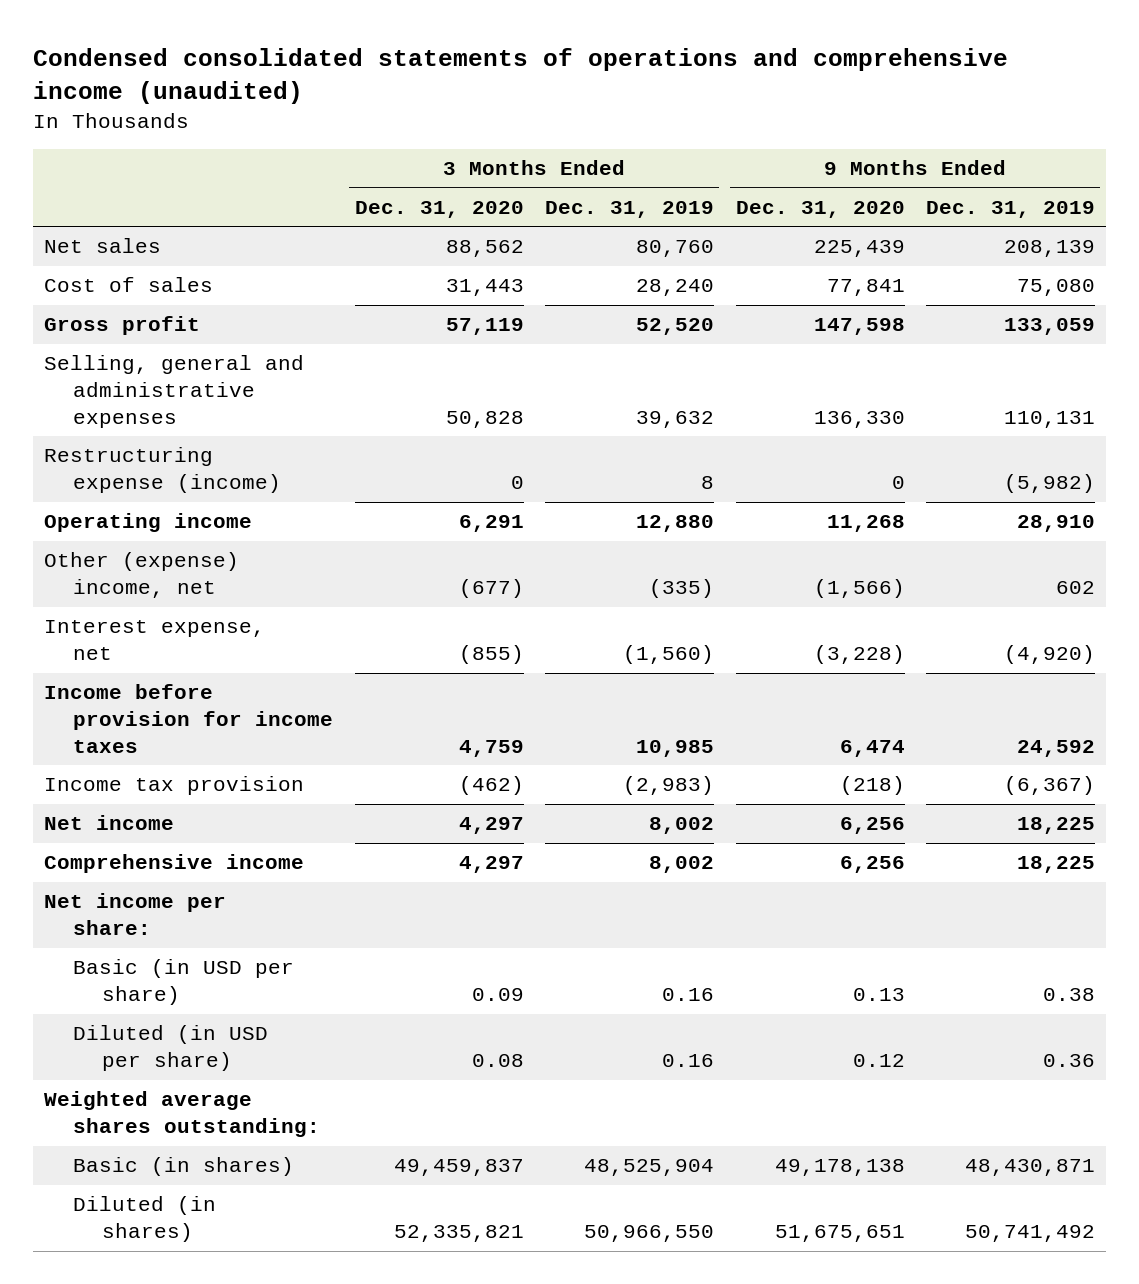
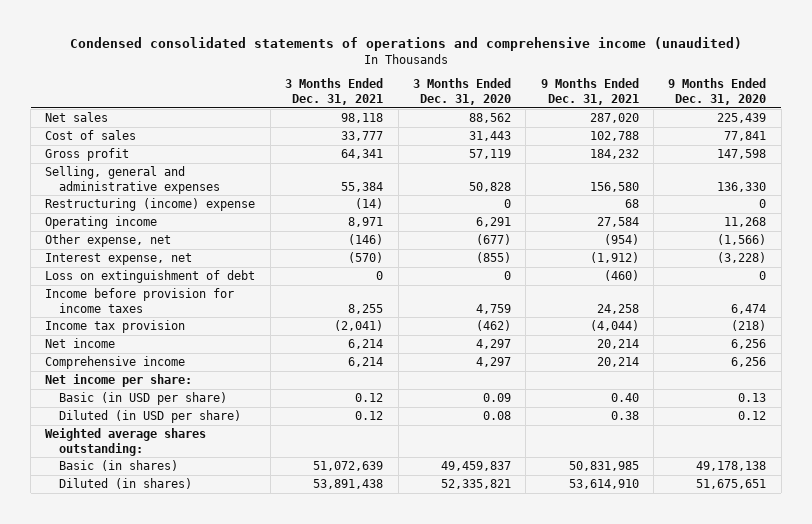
- | 3 Months Ended Dec. 31, 2020 | 3 Months Ended Dec. 31, 2019 | 9 Months Ended Dec. 31, 2020 | 9 Months Ended Dec. 31, 2019
+ | 3 Months Ended Dec. 31, 2021 | 3 Months Ended Dec. 31, 2020 | 9 Months Ended Dec. 31, 2021 | 9 Months Ended Dec. 31, 2020
- Restructuring expense (income) | 0 | 8 | 0 | (5,982)
+ Restructuring (income) expense | (14) | 0 | 68 | 0
- Other (expense) income, net | (677) | (335) | (1,566) | 602
+ Other expense, net | (146) | (677) | (954) | (1,566)
+ Loss on extinguishment of debt | 0 | 0 | (460) | 0

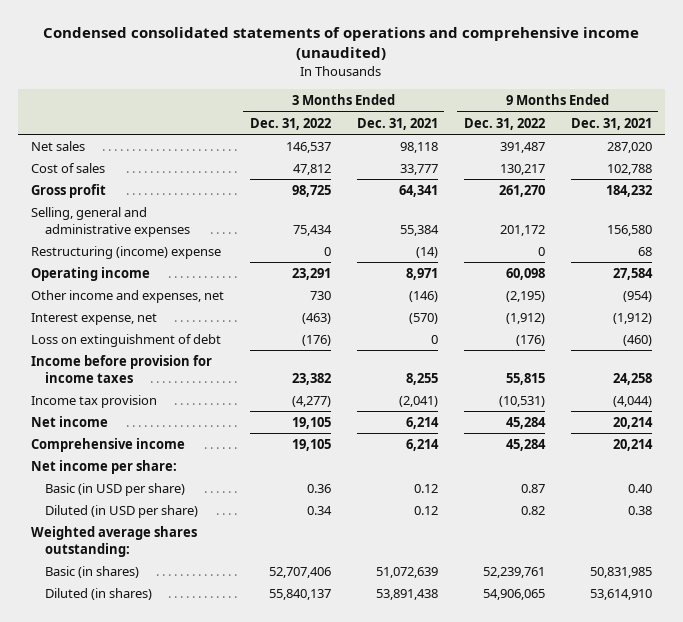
- | 3 Months Ended Dec. 31, 2021 | 3 Months Ended Dec. 31, 2020 | 9 Months Ended Dec. 31, 2021 | 9 Months Ended Dec. 31, 2020
+ | 3 Months Ended Dec. 31, 2022 | 3 Months Ended Dec. 31, 2021 | 9 Months Ended Dec. 31, 2022 | 9 Months Ended Dec. 31, 2021
- Other expense, net | (146) | (677) | (954) | (1,566)
+ Other income and expenses, net | 730 | (146) | (2,195) | (954)

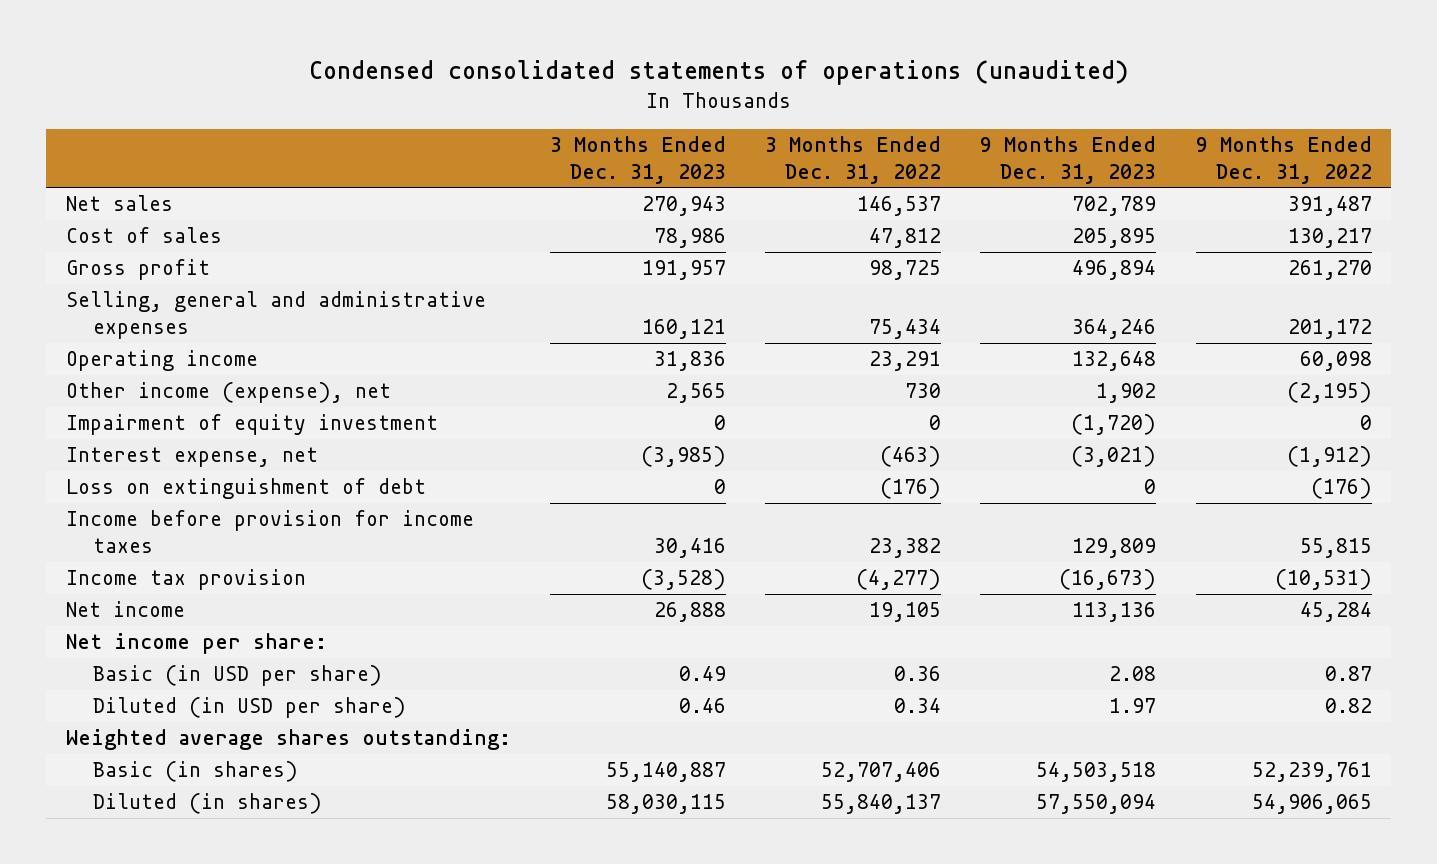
- Condensed consolidated statements of operations and comprehensive income (unaudited)
+ Condensed consolidated statements of operations (unaudited)
- | 3 Months Ended Dec. 31, 2022 | 3 Months Ended Dec. 31, 2021 | 9 Months Ended Dec. 31, 2022 | 9 Months Ended Dec. 31, 2021
+ | 3 Months Ended Dec. 31, 2023 | 3 Months Ended Dec. 31, 2022 | 9 Months Ended Dec. 31, 2023 | 9 Months Ended Dec. 31, 2022
- Restructuring (income) expense | 0 | (14) | 0 | 68
- Other income and expenses, net | 730 | (146) | (2,195) | (954)
+ Other income (expense), net | 2,565 | 730 | 1,902 | (2,195)
+ Impairment of equity investment | 0 | 0 | (1,720) | 0
- Comprehensive income | 19,105 | 6,214 | 45,284 | 20,214

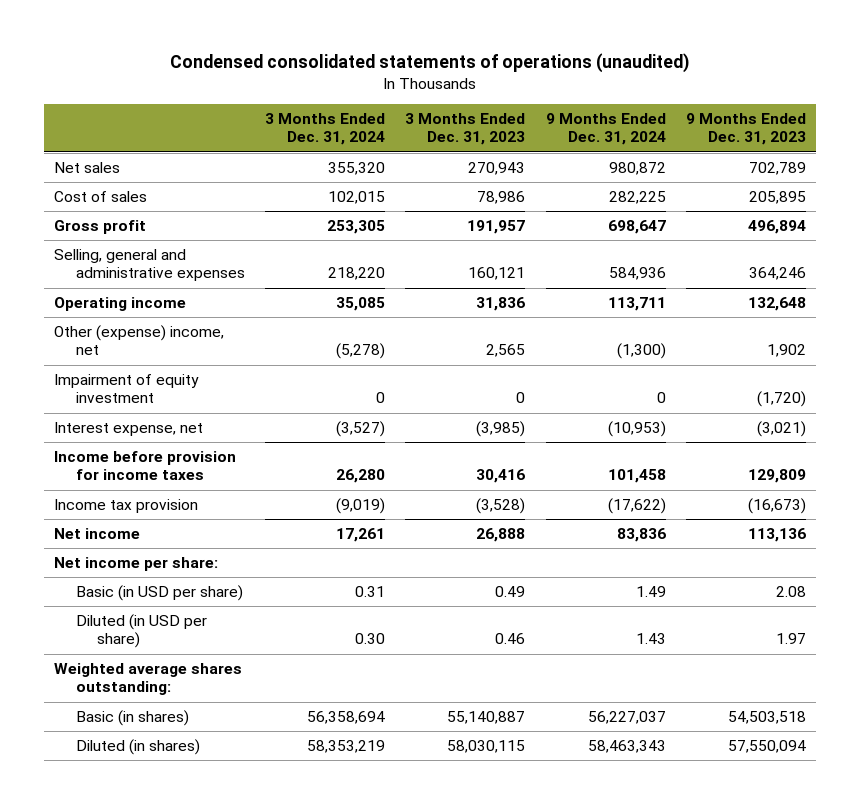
- | 3 Months Ended Dec. 31, 2023 | 3 Months Ended Dec. 31, 2022 | 9 Months Ended Dec. 31, 2023 | 9 Months Ended Dec. 31, 2022
+ | 3 Months Ended Dec. 31, 2024 | 3 Months Ended Dec. 31, 2023 | 9 Months Ended Dec. 31, 2024 | 9 Months Ended Dec. 31, 2023
- Other income (expense), net | 2,565 | 730 | 1,902 | (2,195)
+ Other (expense) income, net | (5,278) | 2,565 | (1,300) | 1,902
- Loss on extinguishment of debt | 0 | (176) | 0 | (176)

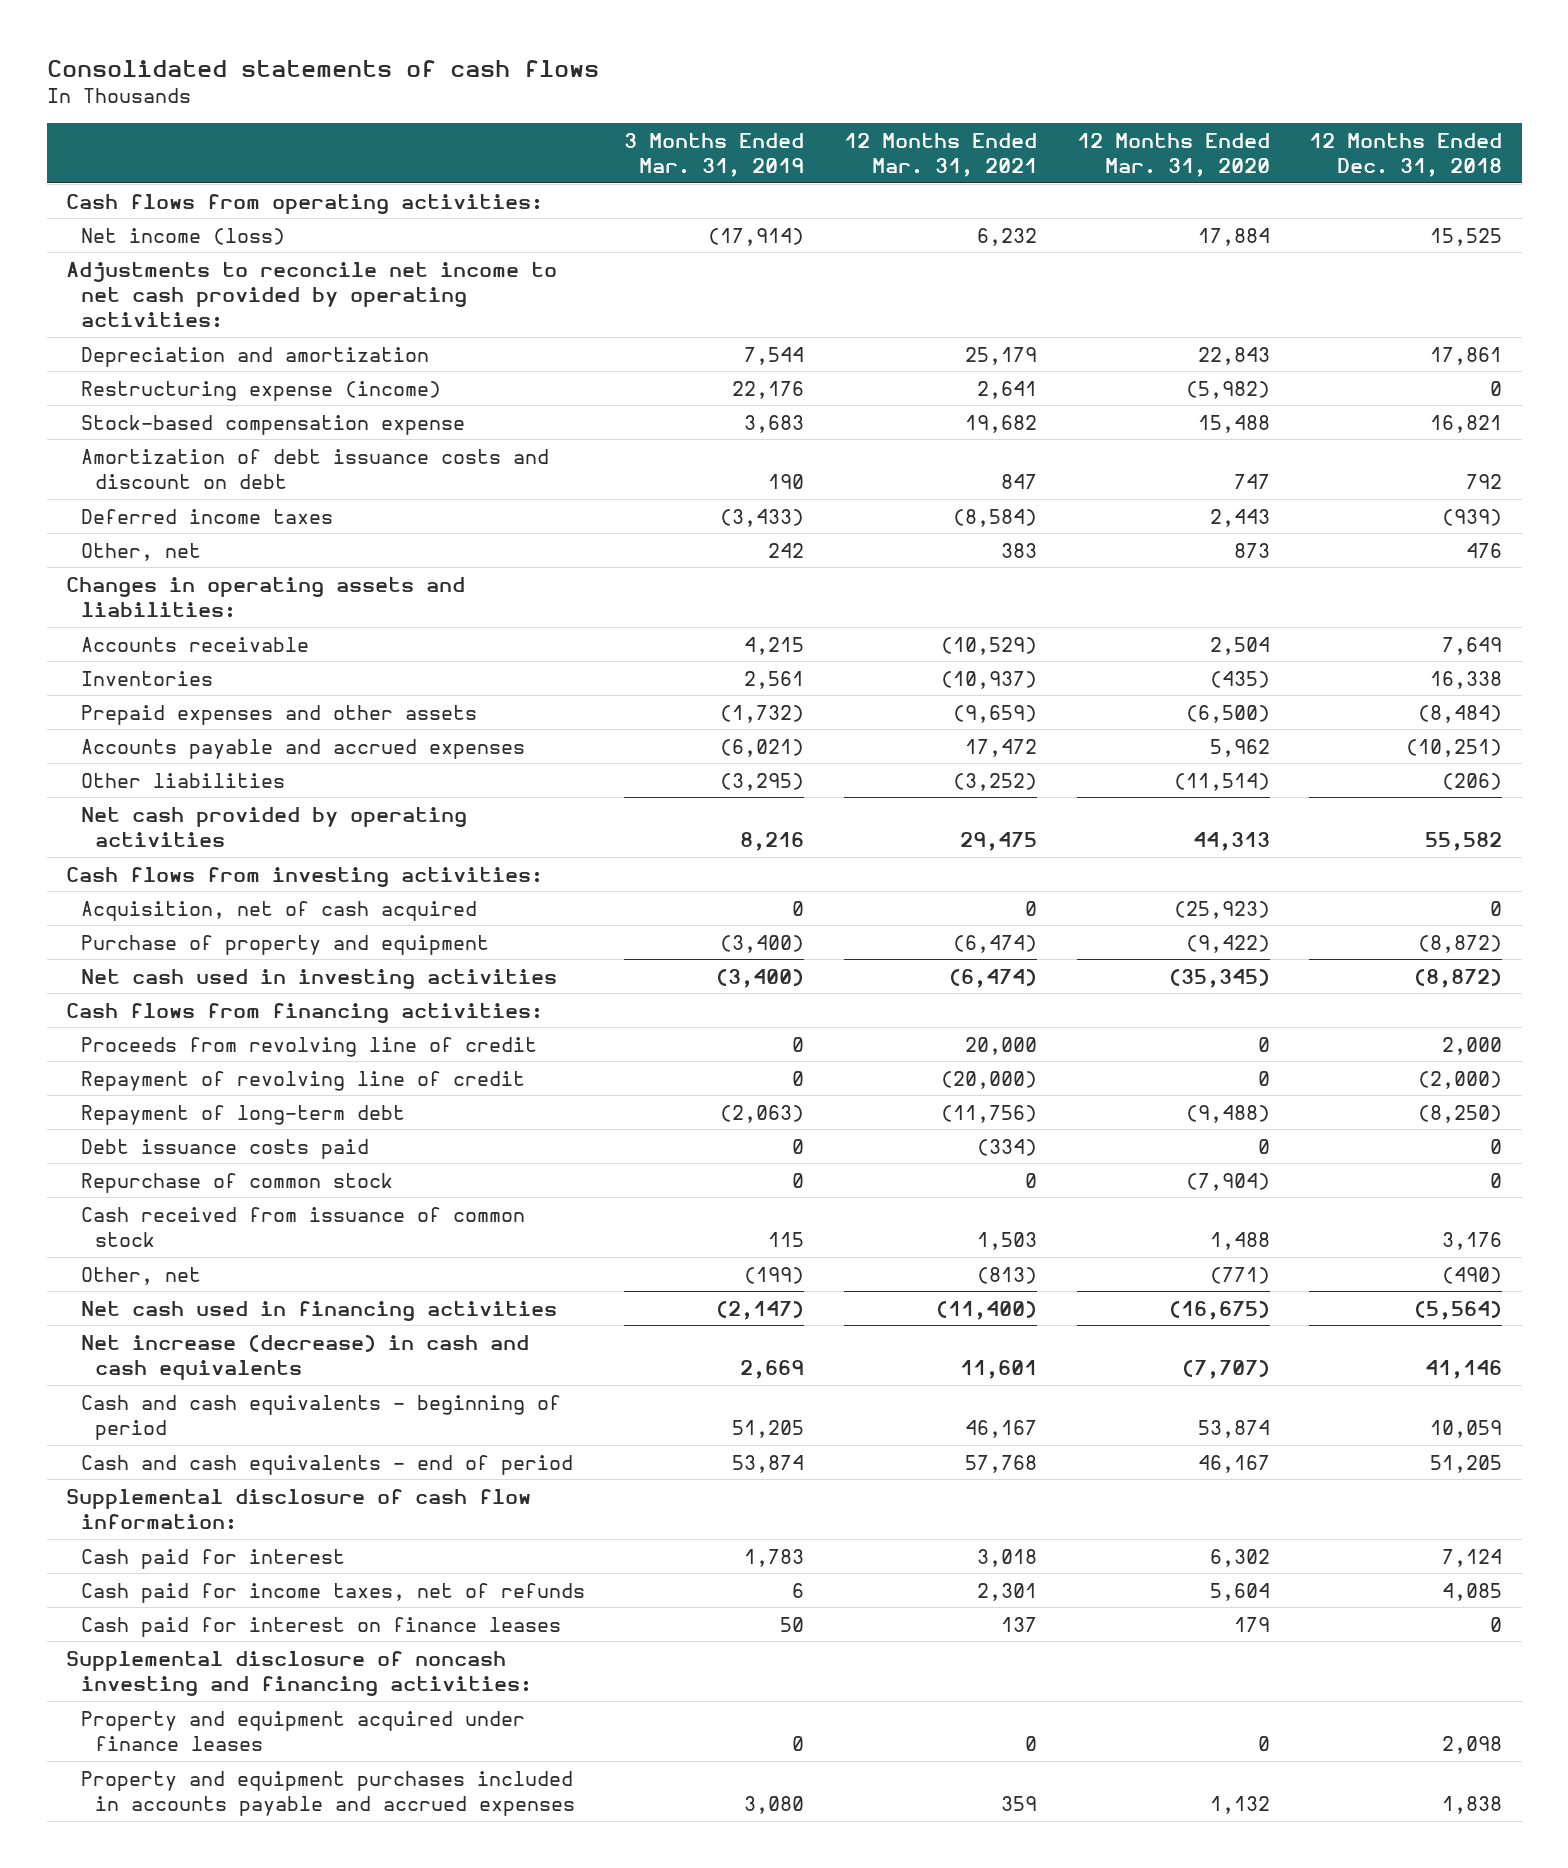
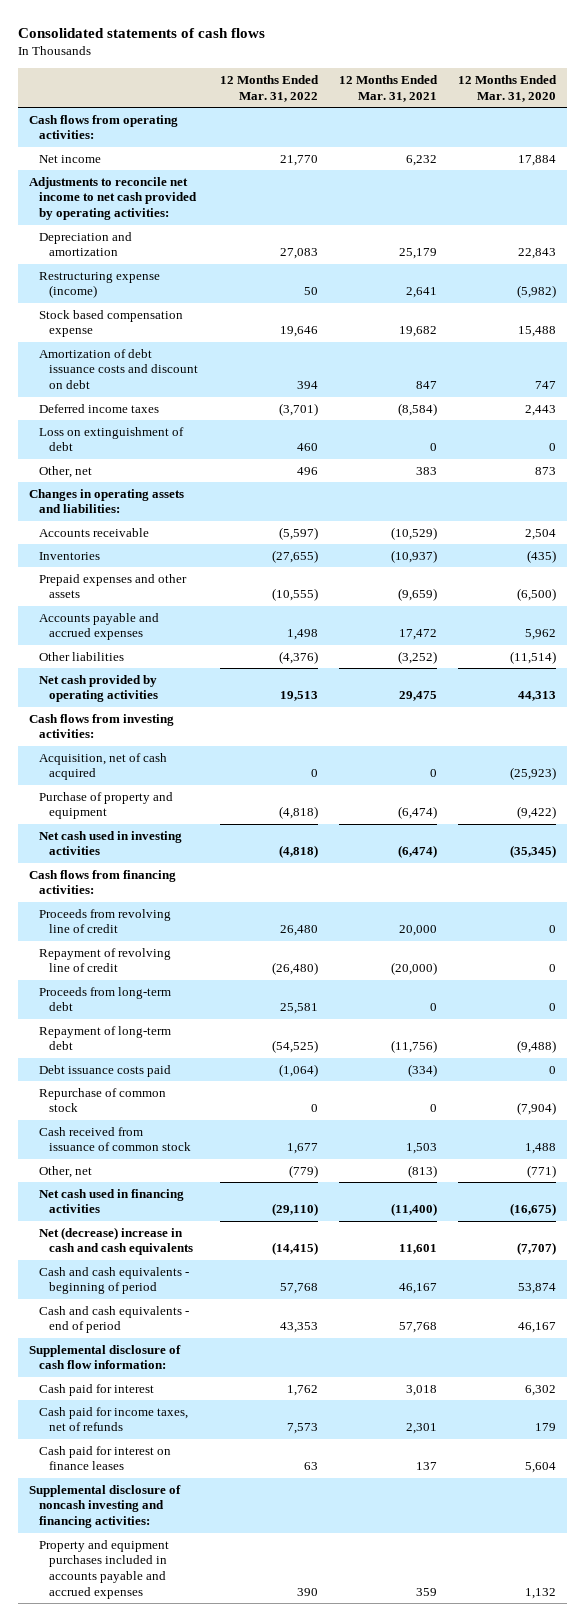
- | 3 Months Ended Mar. 31, 2019 | 12 Months Ended Mar. 31, 2021 | 12 Months Ended Mar. 31, 2020 | 12 Months Ended Dec. 31, 2018
+ | 12 Months Ended Mar. 31, 2022 | 12 Months Ended Mar. 31, 2021 | 12 Months Ended Mar. 31, 2020
- Net income (loss) | (17,914) | 6,232 | 17,884 | 15,525
+ Net income | 21,770 | 6,232 | 17,884
- Stock-based compensation expense | 3,683 | 19,682 | 15,488 | 16,821
+ Stock based compensation expense | 19,646 | 19,682 | 15,488
+ Loss on extinguishment of debt | 460 | 0 | 0
+ Proceeds from long-term debt | 25,581 | 0 | 0
- Net increase (decrease) in cash and cash equivalents | 2,669 | 11,601 | (7,707) | 41,146
+ Net (decrease) increase in cash and cash equivalents | (14,415) | 11,601 | (7,707)
- Cash paid for income taxes, net of refunds | 6 | 2,301 | 5,604 | 4,085
- Cash paid for interest on finance leases | 50 | 137 | 179 | 0
+ Cash paid for income taxes, net of refunds | 7,573 | 2,301 | 179
+ Cash paid for interest on finance leases | 63 | 137 | 5,604
- Property and equipment acquired under finance leases | 0 | 0 | 0 | 2,098

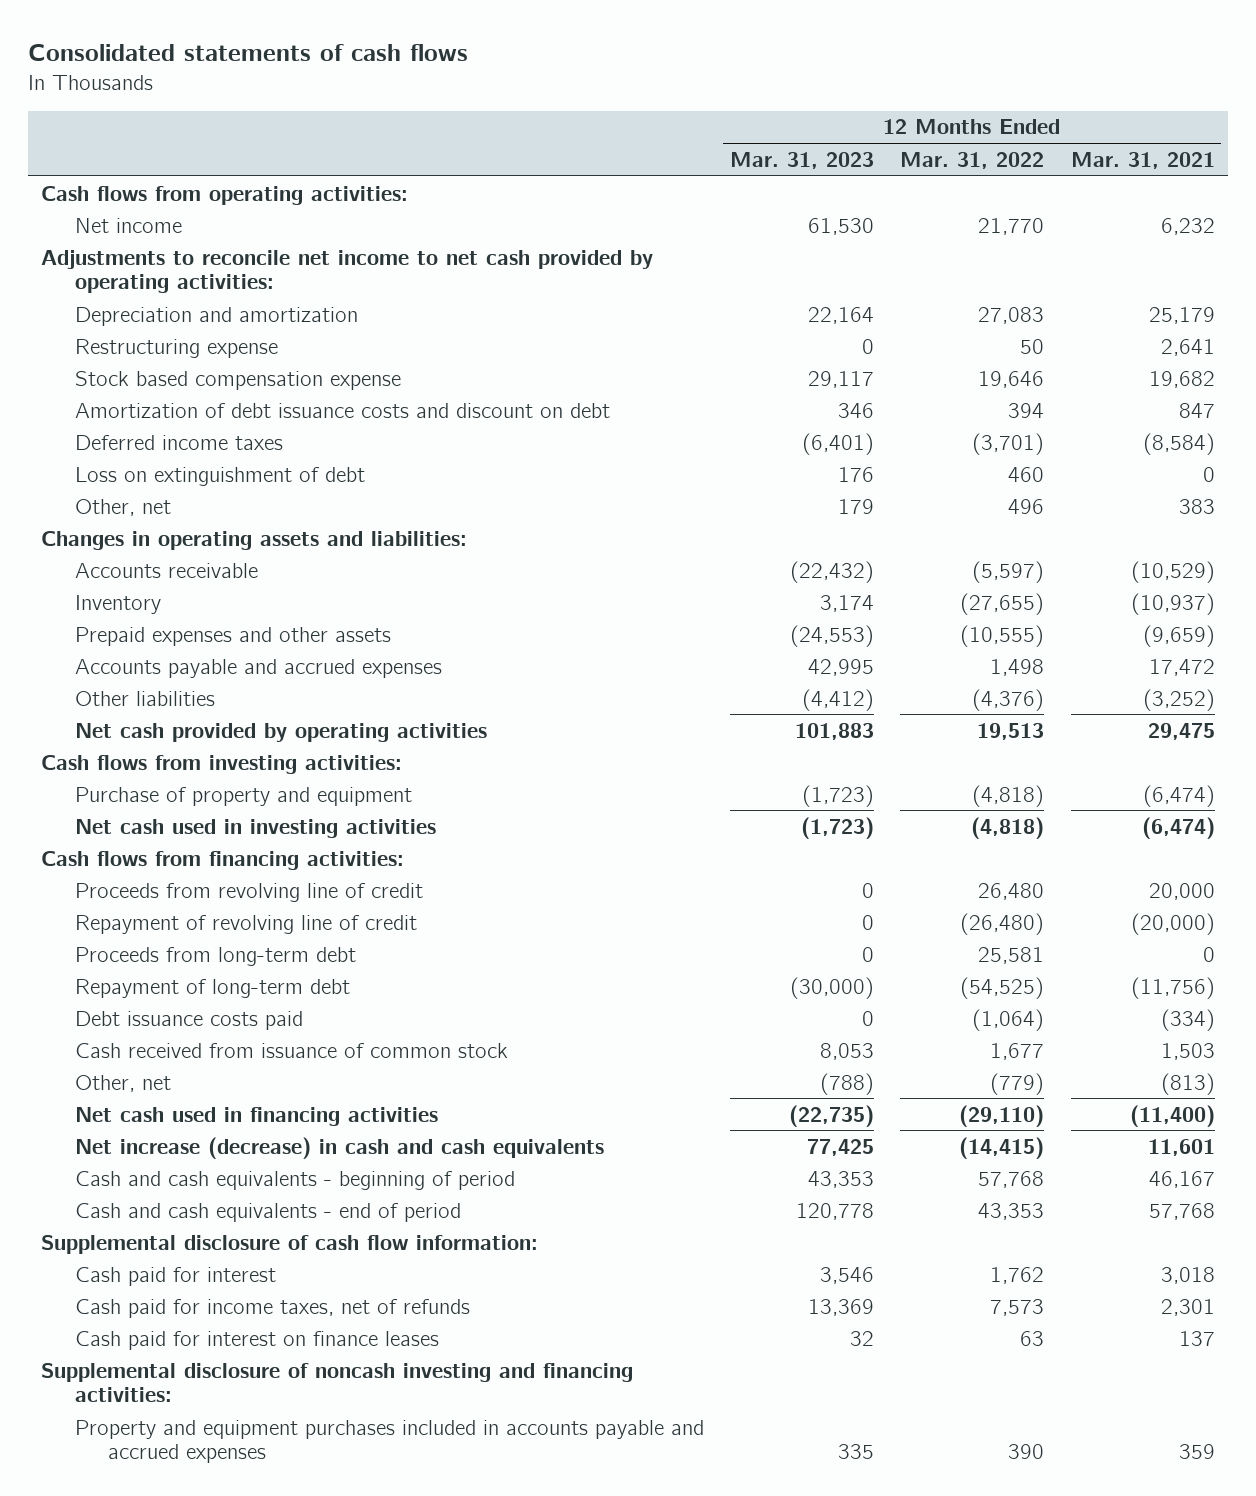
- | 12 Months Ended Mar. 31, 2022 | 12 Months Ended Mar. 31, 2021 | 12 Months Ended Mar. 31, 2020
+ | 12 Months Ended Mar. 31, 2023 | 12 Months Ended Mar. 31, 2022 | 12 Months Ended Mar. 31, 2021
- Restructuring expense (income) | 50 | 2,641 | (5,982)
+ Restructuring expense | 0 | 50 | 2,641
- Inventories | (27,655) | (10,937) | (435)
+ Inventory | 3,174 | (27,655) | (10,937)
- Acquisition, net of cash acquired | 0 | 0 | (25,923)
- Repurchase of common stock | 0 | 0 | (7,904)
- Net (decrease) increase in cash and cash equivalents | (14,415) | 11,601 | (7,707)
+ Net increase (decrease) in cash and cash equivalents | 77,425 | (14,415) | 11,601

